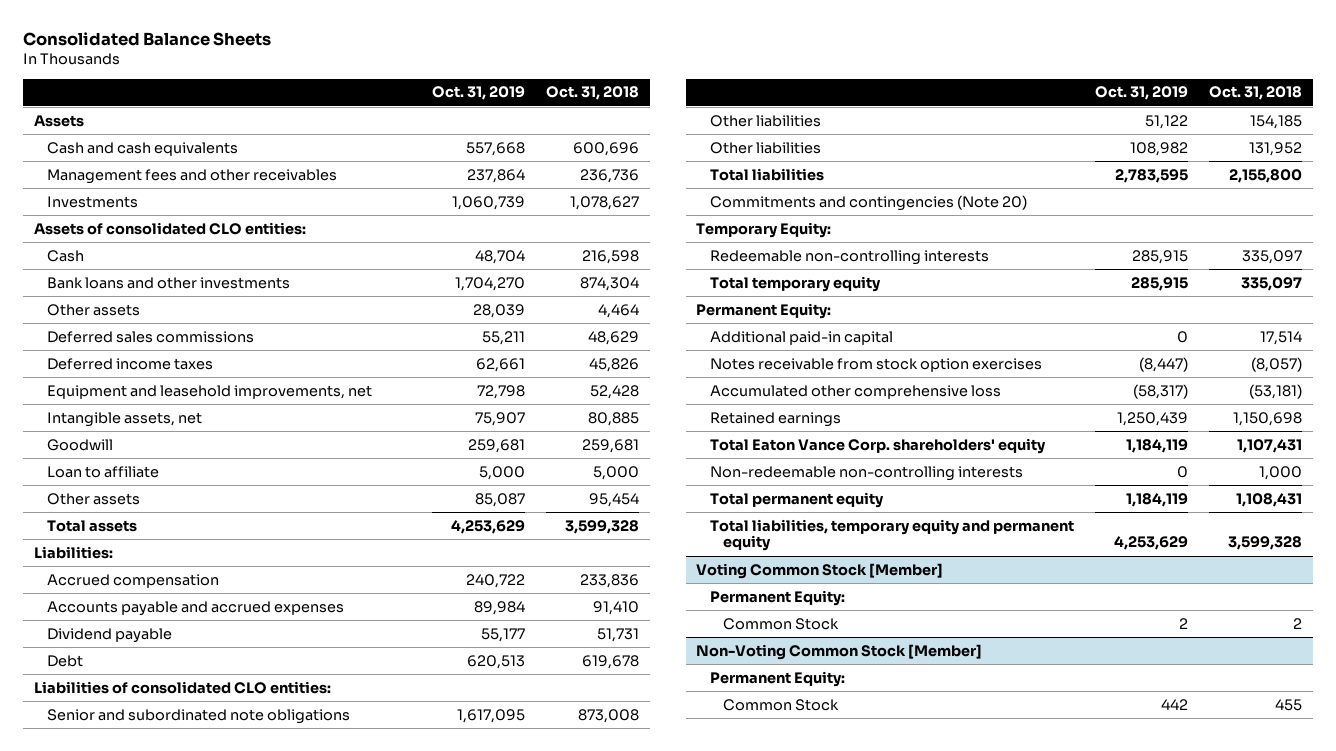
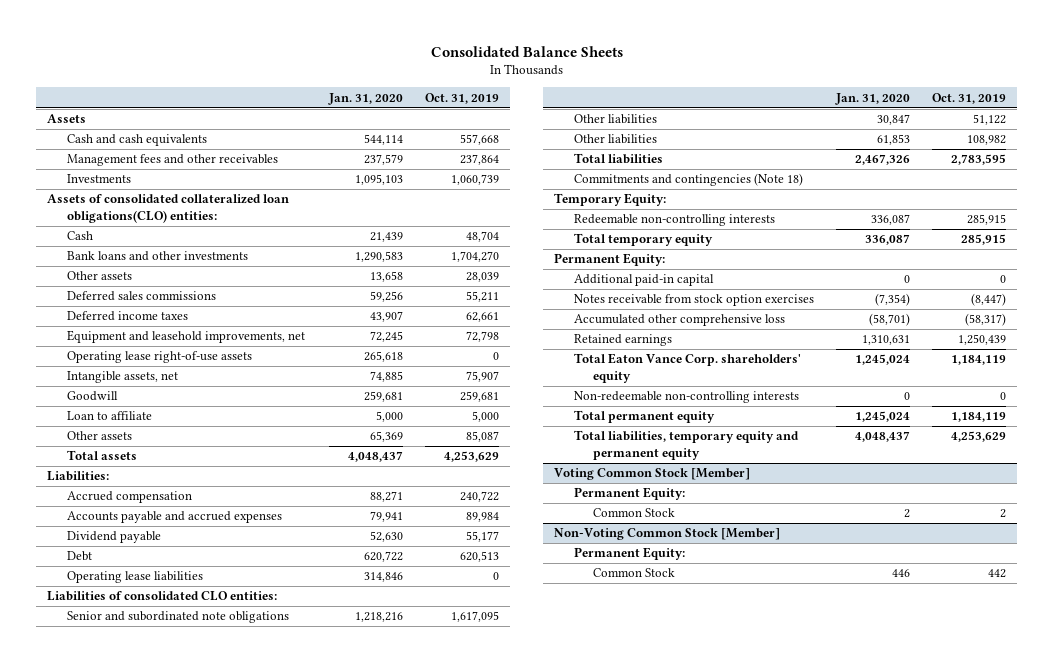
- | Oct. 31, 2019 | Oct. 31, 2018
+ | Jan. 31, 2020 | Oct. 31, 2019
- Assets of consolidated CLO entities:
+ Assets of consolidated collateralized loan obligations(CLO) entities:
+ Operating lease right-of-use assets | 265,618 | 0
+ Operating lease liabilities | 314,846 | 0
- Commitments and contingencies (Note 20)
+ Commitments and contingencies (Note 18)

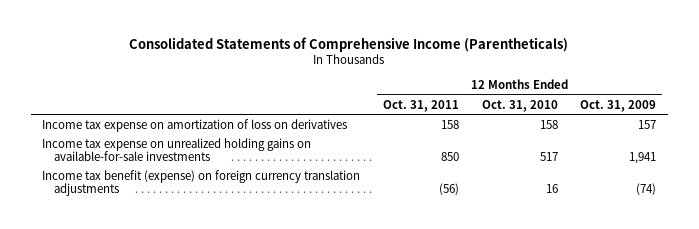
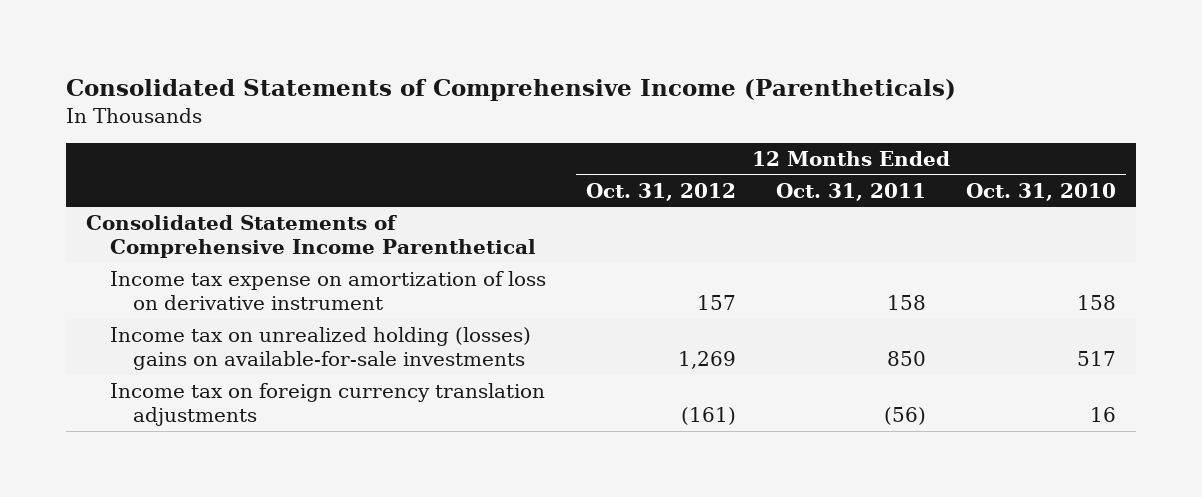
- | 12 Months Ended Oct. 31, 2011 | 12 Months Ended Oct. 31, 2010 | 12 Months Ended Oct. 31, 2009
+ | 12 Months Ended Oct. 31, 2012 | 12 Months Ended Oct. 31, 2011 | 12 Months Ended Oct. 31, 2010
- Income tax expense on amortization of loss on derivatives | 158 | 158 | 157
- Income tax expense on unrealized holding gains on available-for-sale investments | 850 | 517 | 1,941
- Income tax benefit (expense) on foreign currency translation adjustments | (56) | 16 | (74)
+ Consolidated Statements of Comprehensive Income Parenthetical
+ Income tax expense on amortization of loss on derivative instrument | 157 | 158 | 158
+ Income tax on unrealized holding (losses) gains on available-for-sale investments | 1,269 | 850 | 517
+ Income tax on foreign currency translation adjustments | (161) | (56) | 16

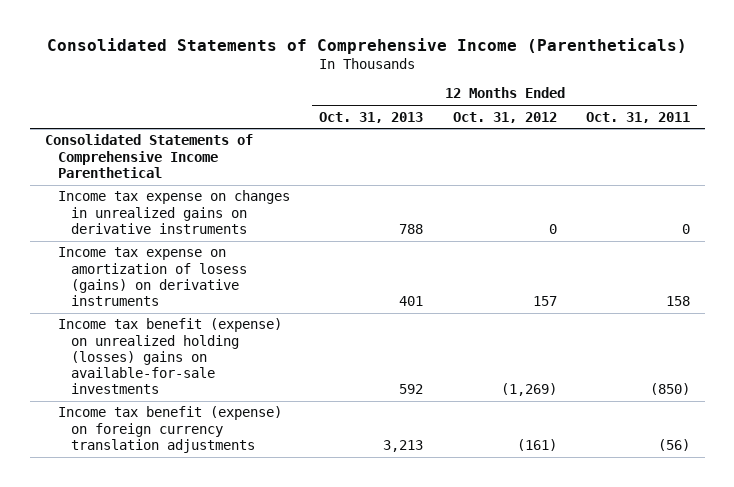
- | 12 Months Ended Oct. 31, 2012 | 12 Months Ended Oct. 31, 2011 | 12 Months Ended Oct. 31, 2010
+ | 12 Months Ended Oct. 31, 2013 | 12 Months Ended Oct. 31, 2012 | 12 Months Ended Oct. 31, 2011
- Income tax expense on amortization of loss on derivative instrument | 157 | 158 | 158
- Income tax on unrealized holding (losses) gains on available-for-sale investments | 1,269 | 850 | 517
- Income tax on foreign currency translation adjustments | (161) | (56) | 16
+ Income tax expense on changes in unrealized gains on derivative instruments | 788 | 0 | 0
+ Income tax expense on amortization of losess (gains) on derivative instruments | 401 | 157 | 158
+ Income tax benefit (expense) on unrealized holding (losses) gains on available-for-sale investments | 592 | (1,269) | (850)
+ Income tax benefit (expense) on foreign currency translation adjustments | 3,213 | (161) | (56)

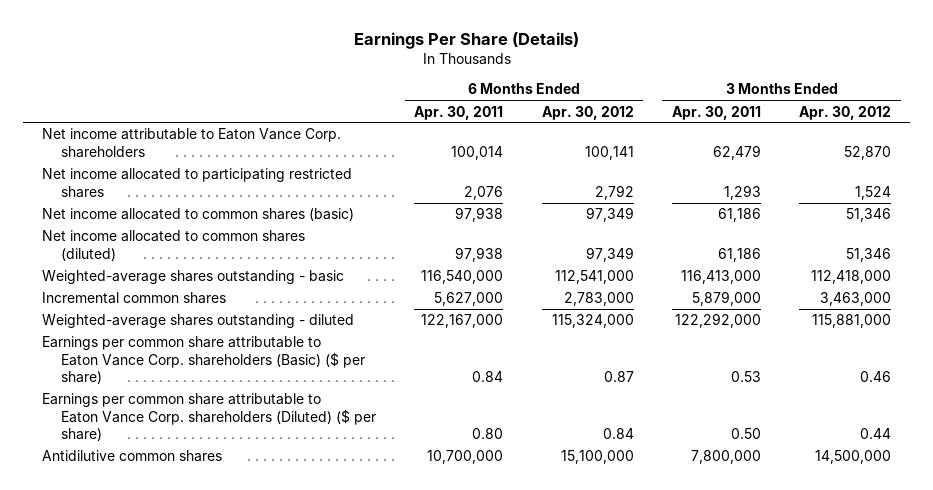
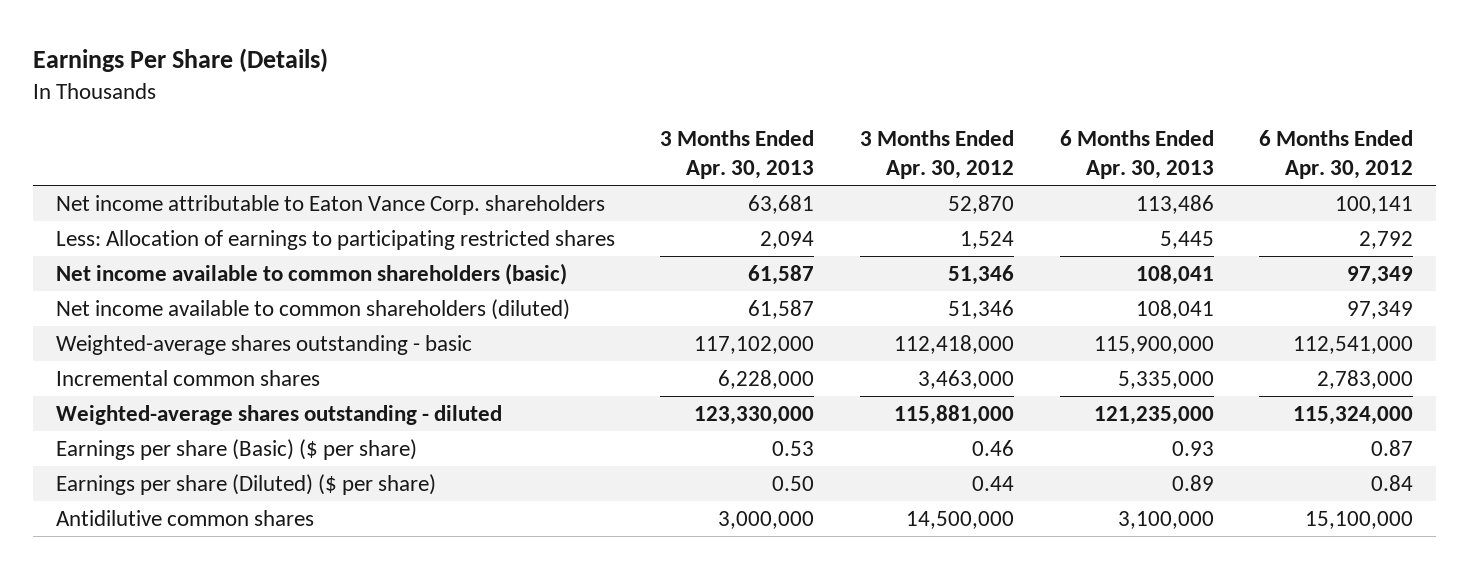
- | 6 Months Ended Apr. 30, 2011 | 6 Months Ended Apr. 30, 2012 | 3 Months Ended Apr. 30, 2011 | 3 Months Ended Apr. 30, 2012
+ | 3 Months Ended Apr. 30, 2013 | 3 Months Ended Apr. 30, 2012 | 6 Months Ended Apr. 30, 2013 | 6 Months Ended Apr. 30, 2012
- Net income allocated to participating restricted shares | 2,076 | 2,792 | 1,293 | 1,524
- Net income allocated to common shares (basic) | 97,938 | 97,349 | 61,186 | 51,346
- Net income allocated to common shares (diluted) | 97,938 | 97,349 | 61,186 | 51,346
+ Less: Allocation of earnings to participating restricted shares | 2,094 | 1,524 | 5,445 | 2,792
+ Net income available to common shareholders (basic) | 61,587 | 51,346 | 108,041 | 97,349
+ Net income available to common shareholders (diluted) | 61,587 | 51,346 | 108,041 | 97,349
- Earnings per common share attributable to Eaton Vance Corp. shareholders (Basic) ($ per share) | 0.84 | 0.87 | 0.53 | 0.46
- Earnings per common share attributable to Eaton Vance Corp. shareholders (Diluted) ($ per share) | 0.80 | 0.84 | 0.50 | 0.44
+ Earnings per share (Basic) ($ per share) | 0.53 | 0.46 | 0.93 | 0.87
+ Earnings per share (Diluted) ($ per share) | 0.50 | 0.44 | 0.89 | 0.84

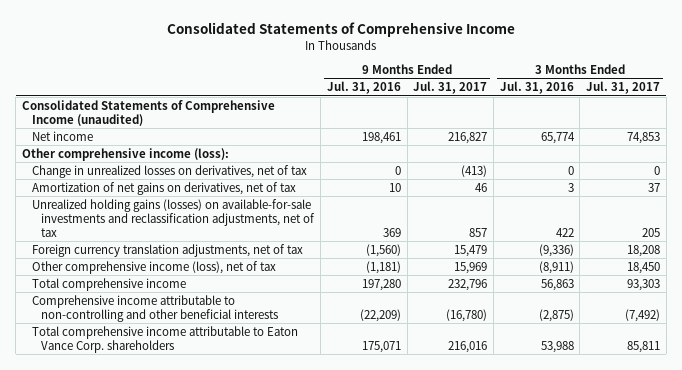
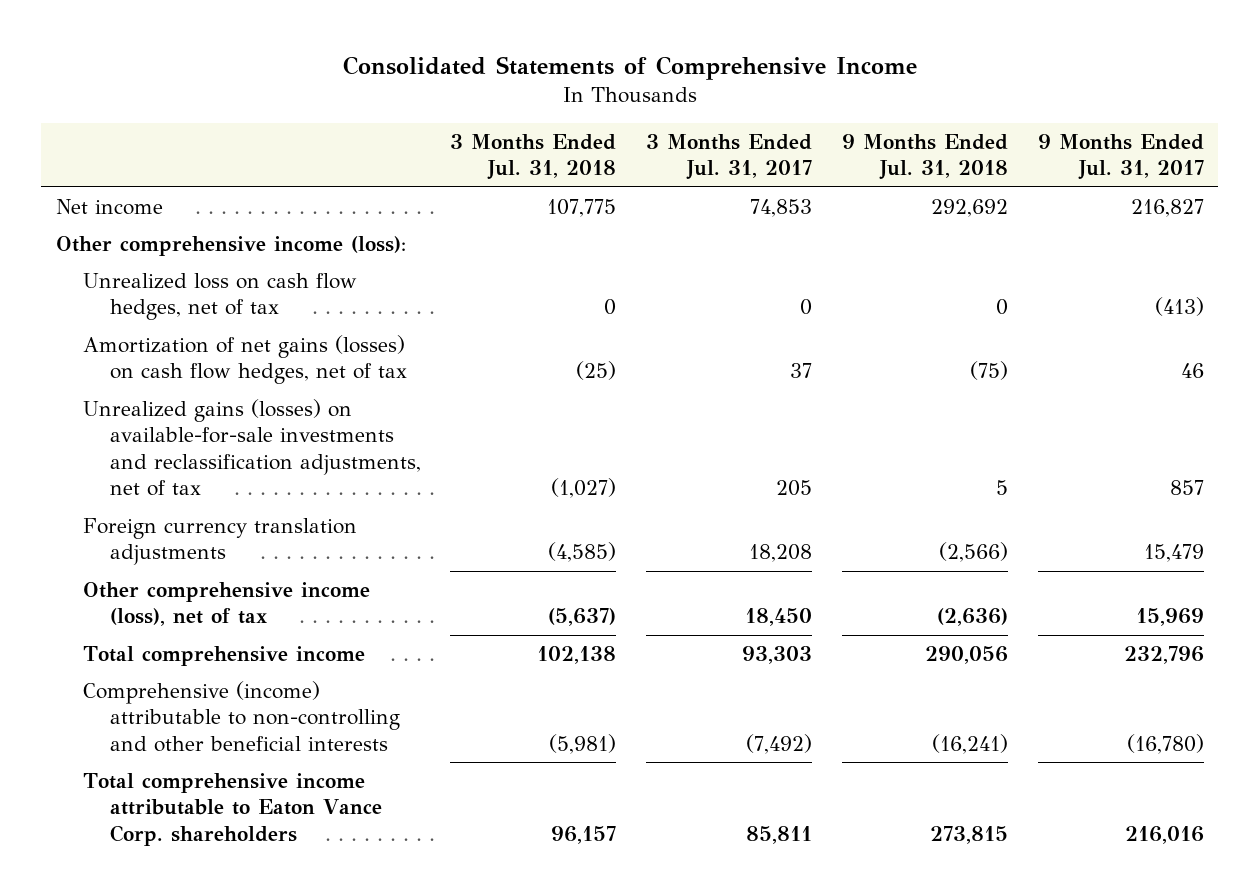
- | 9 Months Ended Jul. 31, 2016 | 9 Months Ended Jul. 31, 2017 | 3 Months Ended Jul. 31, 2016 | 3 Months Ended Jul. 31, 2017
+ | 3 Months Ended Jul. 31, 2018 | 3 Months Ended Jul. 31, 2017 | 9 Months Ended Jul. 31, 2018 | 9 Months Ended Jul. 31, 2017
- Consolidated Statements of Comprehensive Income (unaudited)
- Change in unrealized losses on derivatives, net of tax | 0 | (413) | 0 | 0
- Amortization of net gains on derivatives, net of tax | 10 | 46 | 3 | 37
- Unrealized holding gains (losses) on available-for-sale investments and reclassification adjustments, net of tax | 369 | 857 | 422 | 205
- Foreign currency translation adjustments, net of tax | (1,560) | 15,479 | (9,336) | 18,208
+ Unrealized loss on cash flow hedges, net of tax | 0 | 0 | 0 | (413)
+ Amortization of net gains (losses) on cash flow hedges, net of tax | (25) | 37 | (75) | 46
+ Unrealized gains (losses) on available-for-sale investments and reclassification adjustments, net of tax | (1,027) | 205 | 5 | 857
+ Foreign currency translation adjustments | (4,585) | 18,208 | (2,566) | 15,479
- Comprehensive income attributable to non-controlling and other beneficial interests | (22,209) | (16,780) | (2,875) | (7,492)
+ Comprehensive (income) attributable to non-controlling and other beneficial interests | (5,981) | (7,492) | (16,241) | (16,780)

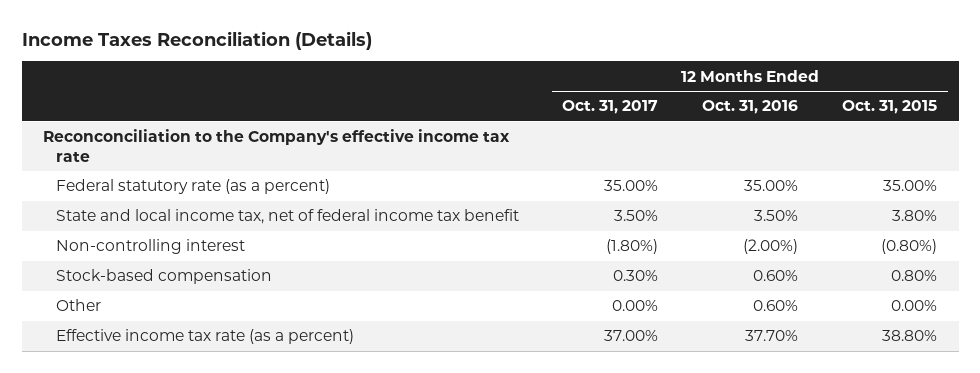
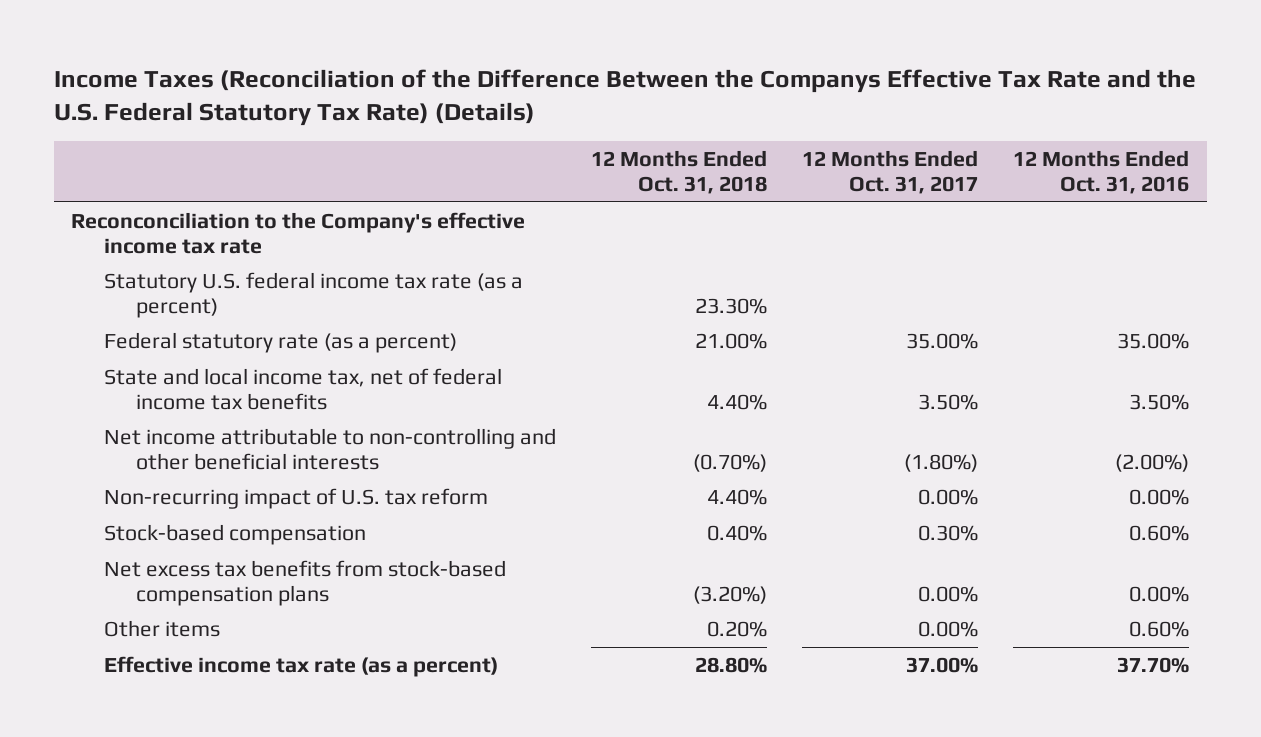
- Income Taxes Reconciliation (Details)
+ Income Taxes (Reconciliation of the Difference Between the Companys Effective Tax Rate and the U.S. Federal Statutory Tax Rate) (Details)
- | 12 Months Ended Oct. 31, 2017 | 12 Months Ended Oct. 31, 2016 | 12 Months Ended Oct. 31, 2015
+ | 12 Months Ended Oct. 31, 2018 | 12 Months Ended Oct. 31, 2017 | 12 Months Ended Oct. 31, 2016
+ Statutory U.S. federal income tax rate (as a percent) | 23.30% | |
- State and local income tax, net of federal income tax benefit | 3.50% | 3.50% | 3.80%
- Non-controlling interest | (1.80%) | (2.00%) | (0.80%)
+ State and local income tax, net of federal income tax benefits | 4.40% | 3.50% | 3.50%
+ Net income attributable to non-controlling and other beneficial interests | (0.70%) | (1.80%) | (2.00%)
+ Non-recurring impact of U.S. tax reform | 4.40% | 0.00% | 0.00%
- Other | 0.00% | 0.60% | 0.00%
+ Net excess tax benefits from stock-based compensation plans | (3.20%) | 0.00% | 0.00%
+ Other items | 0.20% | 0.00% | 0.60%

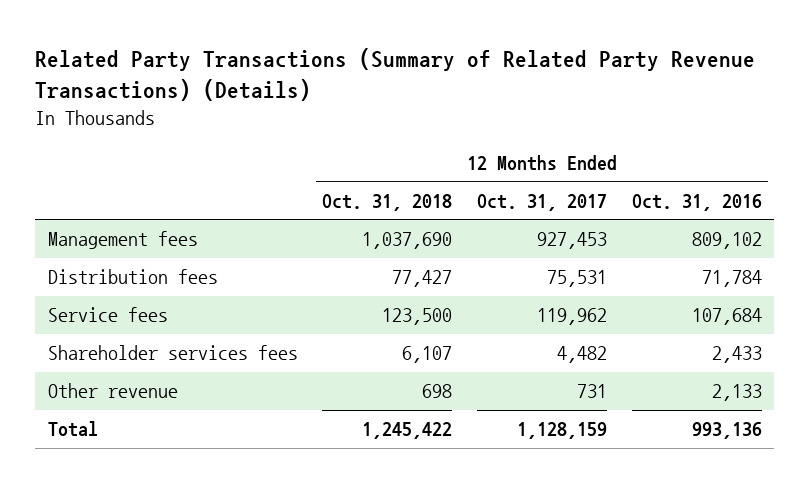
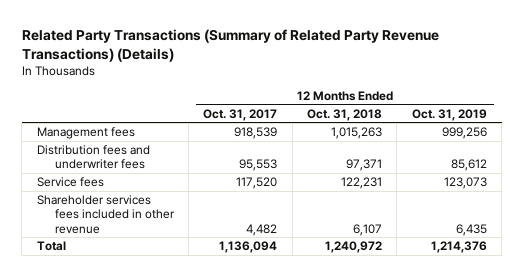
- | 12 Months Ended Oct. 31, 2018 | 12 Months Ended Oct. 31, 2017 | 12 Months Ended Oct. 31, 2016
+ | 12 Months Ended Oct. 31, 2017 | 12 Months Ended Oct. 31, 2018 | 12 Months Ended Oct. 31, 2019
- Management fees | 1,037,690 | 927,453 | 809,102
- Distribution fees | 77,427 | 75,531 | 71,784
- Service fees | 123,500 | 119,962 | 107,684
- Shareholder services fees | 6,107 | 4,482 | 2,433
- Other revenue | 698 | 731 | 2,133
- Total | 1,245,422 | 1,128,159 | 993,136
+ Management fees | 918,539 | 1,015,263 | 999,256
+ Distribution fees and underwriter fees | 95,553 | 97,371 | 85,612
+ Service fees | 117,520 | 122,231 | 123,073
+ Shareholder services fees included in other revenue | 4,482 | 6,107 | 6,435
+ Total | 1,136,094 | 1,240,972 | 1,214,376

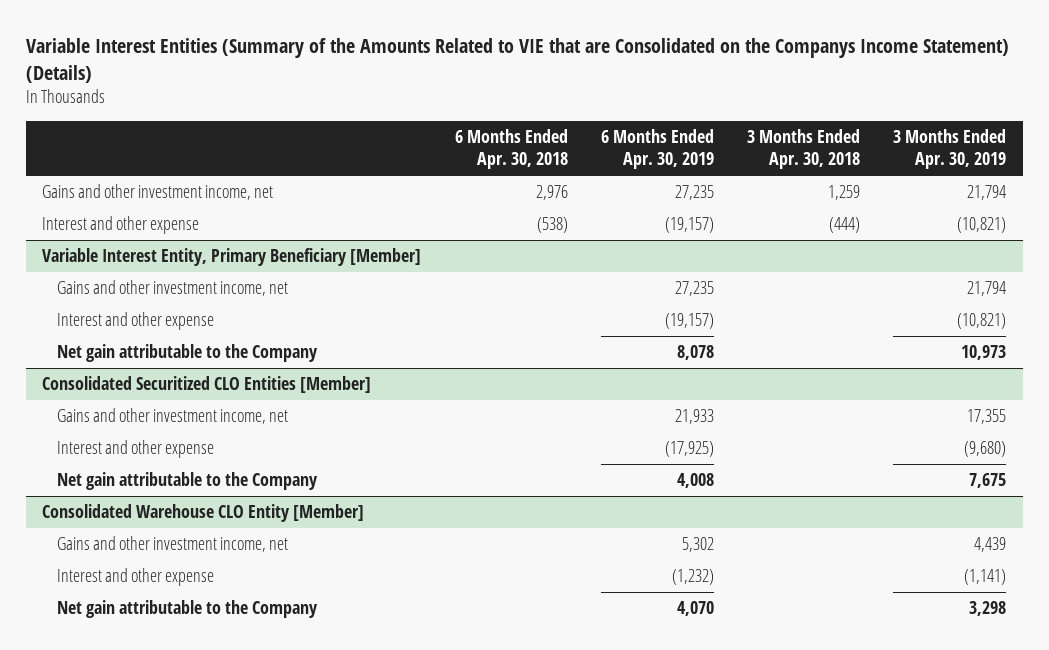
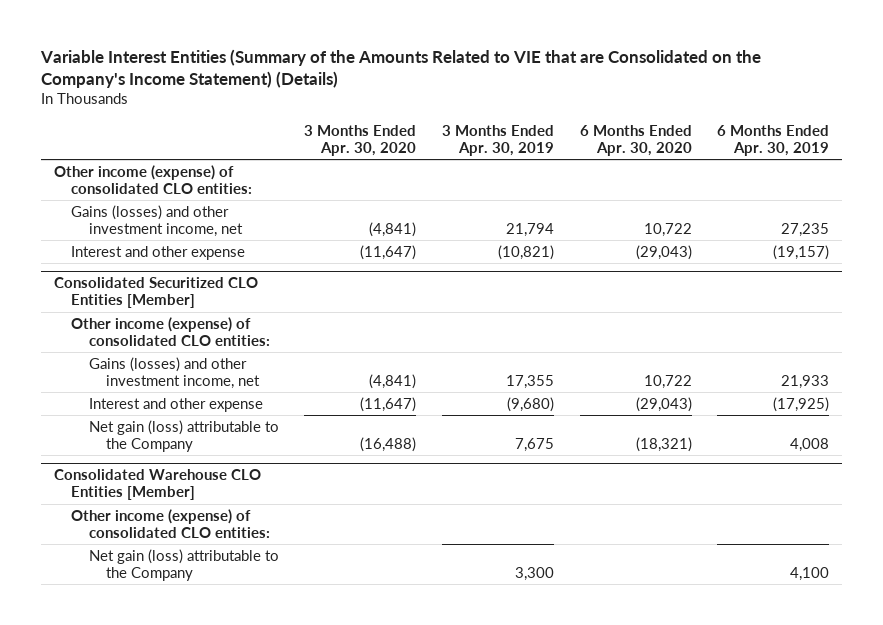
- Variable Interest Entities (Summary of the Amounts Related to VIE that are Consolidated on the Companys Income Statement) (Details)
+ Variable Interest Entities (Summary of the Amounts Related to VIE that are Consolidated on the Company's Income Statement) (Details)
- | 6 Months Ended Apr. 30, 2018 | 6 Months Ended Apr. 30, 2019 | 3 Months Ended Apr. 30, 2018 | 3 Months Ended Apr. 30, 2019
+ | 3 Months Ended Apr. 30, 2020 | 3 Months Ended Apr. 30, 2019 | 6 Months Ended Apr. 30, 2020 | 6 Months Ended Apr. 30, 2019
- Gains and other investment income, net | 2,976 | 27,235 | 1,259 | 21,794
- Interest and other expense | (538) | (19,157) | (444) | (10,821)
- Variable Interest Entity, Primary Beneficiary [Member]
- Gains and other investment income, net | | 27,235 | | 21,794
+ Other income (expense) of consolidated CLO entities:
+ Gains (losses) and other investment income, net | (4,841) | 21,794 | 10,722 | 27,235
- Net gain attributable to the Company | | 8,078 | | 10,973
@ Consolidated Securitized CLO Entities [Member]
- Gains and other investment income, net | | 21,933 | | 17,355
+ Other income (expense) of consolidated CLO entities:
+ Gains (losses) and other investment income, net | (4,841) | 17,355 | 10,722 | 21,933
- Net gain attributable to the Company | | 4,008 | | 7,675
- Consolidated Warehouse CLO Entity [Member]
- Gains and other investment income, net | | 5,302 | | 4,439
- Interest and other expense | | (1,232) | | (1,141)
- Net gain attributable to the Company | | 4,070 | | 3,298
@ Consolidated Securitized CLO Entities [Member]
+ Net gain (loss) attributable to the Company | (16,488) | 7,675 | (18,321) | 4,008
+ Consolidated Warehouse CLO Entities [Member]
+ Other income (expense) of consolidated CLO entities:
+ Net gain (loss) attributable to the Company | | 3,300 | | 4,100

